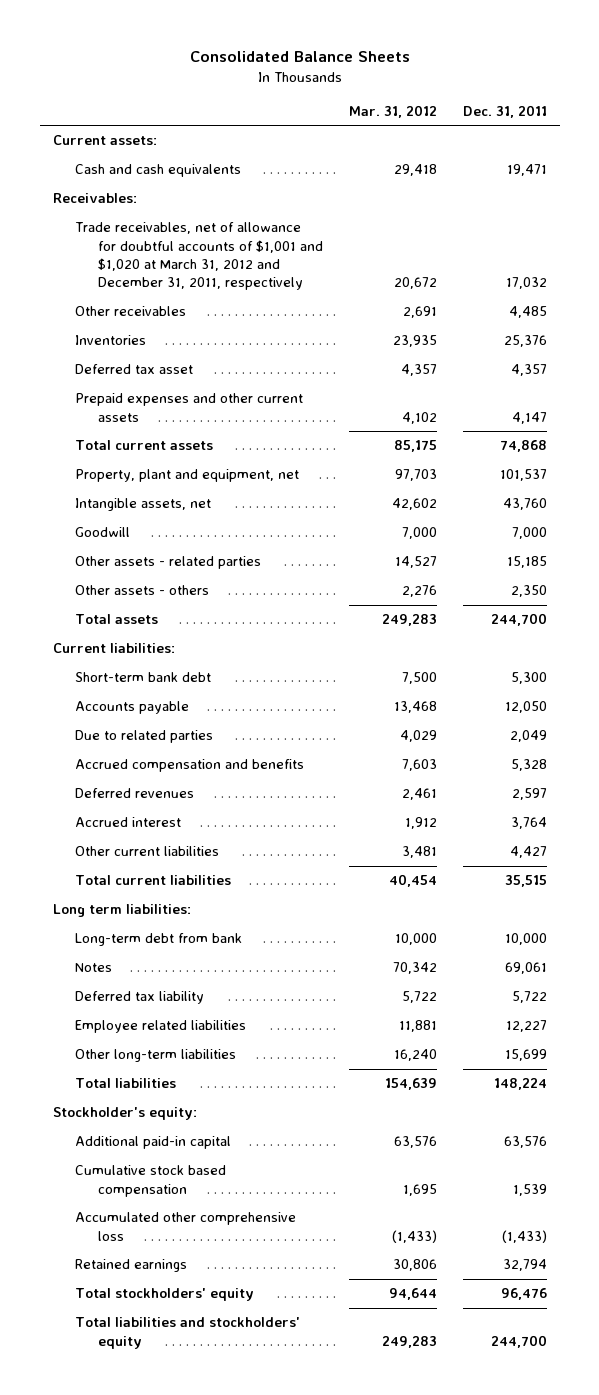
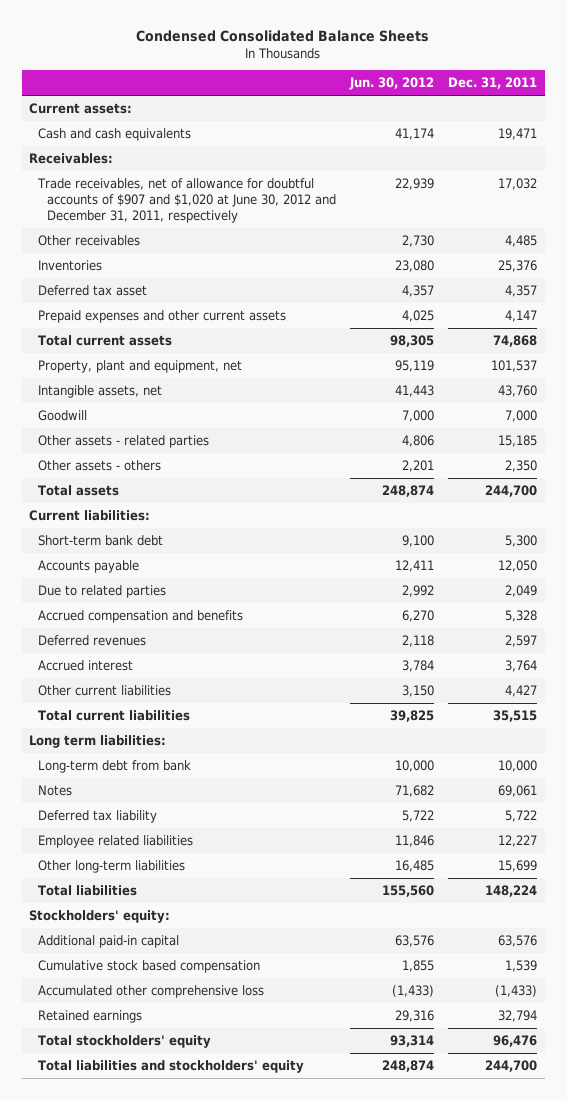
- Consolidated Balance Sheets
+ Condensed Consolidated Balance Sheets
- | Mar. 31, 2012 | Dec. 31, 2011
+ | Jun. 30, 2012 | Dec. 31, 2011
- Trade receivables, net of allowance for doubtful accounts of $1,001 and $1,020 at March 31, 2012 and December 31, 2011, respectively | 20,672 | 17,032
+ Trade receivables, net of allowance for doubtful accounts of $907 and $1,020 at June 30, 2012 and December 31, 2011, respectively | 22,939 | 17,032
- Stockholder's equity:
+ Stockholders' equity:

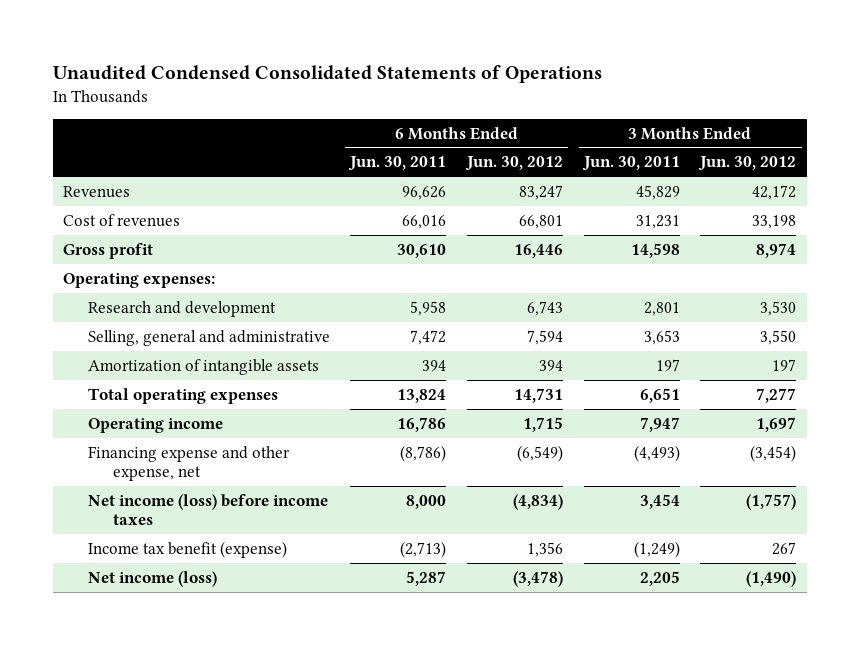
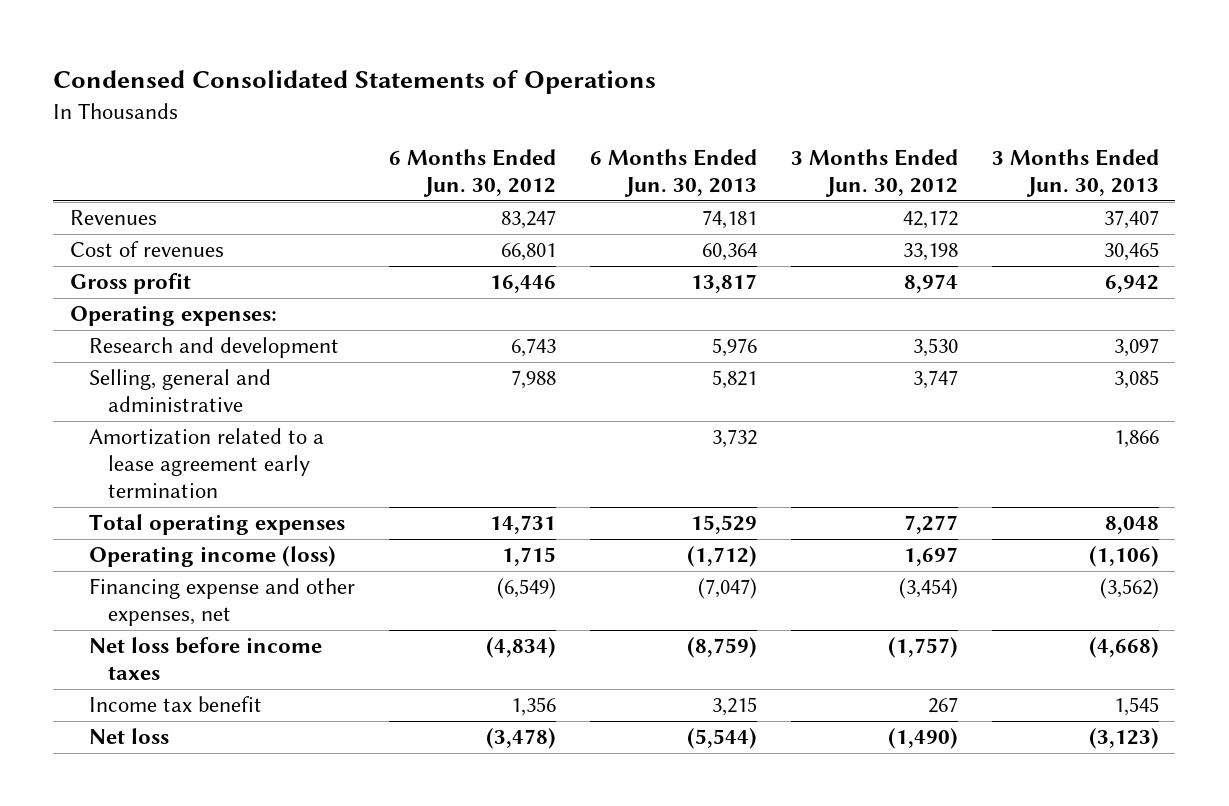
- Unaudited Condensed Consolidated Statements of Operations
+ Condensed Consolidated Statements of Operations
- | 6 Months Ended Jun. 30, 2011 | 6 Months Ended Jun. 30, 2012 | 3 Months Ended Jun. 30, 2011 | 3 Months Ended Jun. 30, 2012
+ | 6 Months Ended Jun. 30, 2012 | 6 Months Ended Jun. 30, 2013 | 3 Months Ended Jun. 30, 2012 | 3 Months Ended Jun. 30, 2013
- Selling, general and administrative | 7,472 | 7,594 | 3,653 | 3,550
- Amortization of intangible assets | 394 | 394 | 197 | 197
+ Selling, general and administrative | 7,988 | 5,821 | 3,747 | 3,085
+ Amortization related to a lease agreement early termination | | 3,732 | | 1,866
- Operating income | 16,786 | 1,715 | 7,947 | 1,697
- Financing expense and other expense, net | (8,786) | (6,549) | (4,493) | (3,454)
- Net income (loss) before income taxes | 8,000 | (4,834) | 3,454 | (1,757)
- Income tax benefit (expense) | (2,713) | 1,356 | (1,249) | 267
- Net income (loss) | 5,287 | (3,478) | 2,205 | (1,490)
+ Operating income (loss) | 1,715 | (1,712) | 1,697 | (1,106)
+ Financing expense and other expenses, net | (6,549) | (7,047) | (3,454) | (3,562)
+ Net loss before income taxes | (4,834) | (8,759) | (1,757) | (4,668)
+ Income tax benefit | 1,356 | 3,215 | 267 | 1,545
+ Net loss | (3,478) | (5,544) | (1,490) | (3,123)

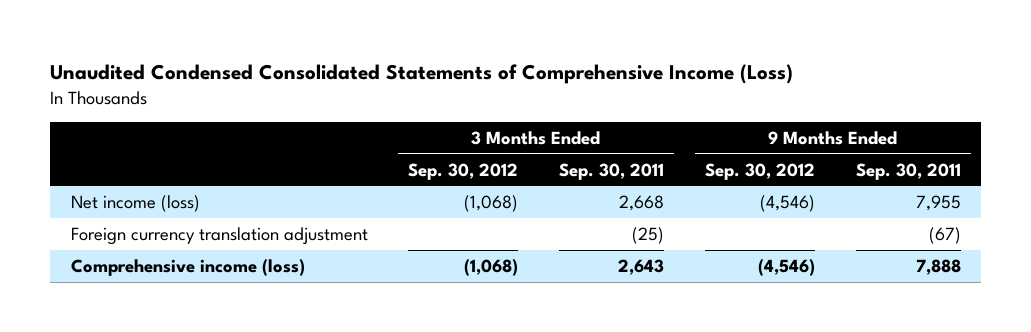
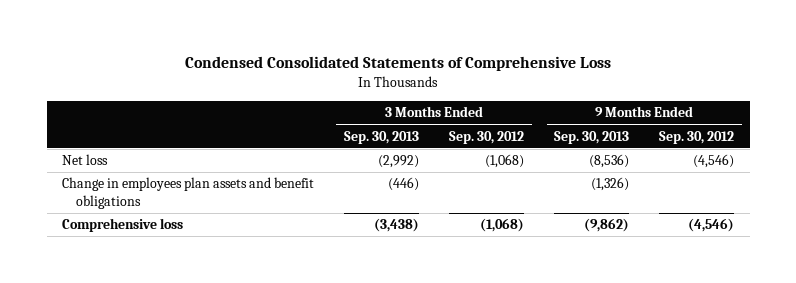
- Unaudited Condensed Consolidated Statements of Comprehensive Income (Loss)
+ Condensed Consolidated Statements of Comprehensive Loss
- | 3 Months Ended Sep. 30, 2012 | 3 Months Ended Sep. 30, 2011 | 9 Months Ended Sep. 30, 2012 | 9 Months Ended Sep. 30, 2011
+ | 3 Months Ended Sep. 30, 2013 | 3 Months Ended Sep. 30, 2012 | 9 Months Ended Sep. 30, 2013 | 9 Months Ended Sep. 30, 2012
- Net income (loss) | (1,068) | 2,668 | (4,546) | 7,955
- Foreign currency translation adjustment | | (25) | | (67)
- Comprehensive income (loss) | (1,068) | 2,643 | (4,546) | 7,888
+ Net loss | (2,992) | (1,068) | (8,536) | (4,546)
+ Change in employees plan assets and benefit obligations | (446) | | (1,326) |
+ Comprehensive loss | (3,438) | (1,068) | (9,862) | (4,546)

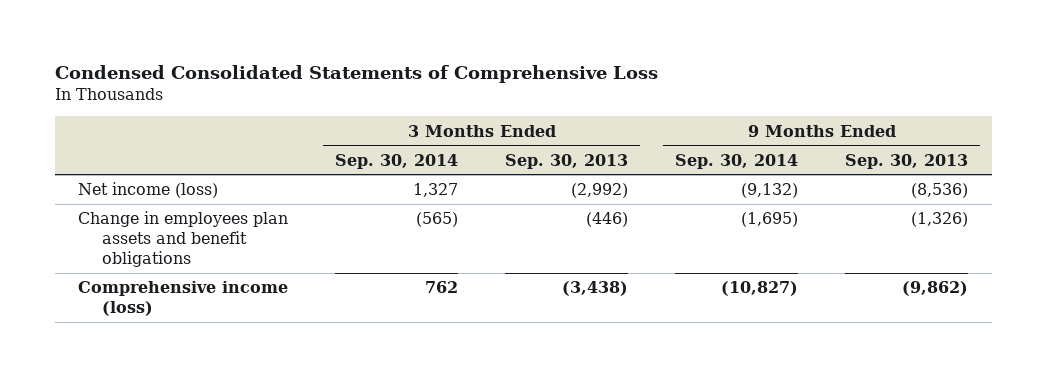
- | 3 Months Ended Sep. 30, 2013 | 3 Months Ended Sep. 30, 2012 | 9 Months Ended Sep. 30, 2013 | 9 Months Ended Sep. 30, 2012
+ | 3 Months Ended Sep. 30, 2014 | 3 Months Ended Sep. 30, 2013 | 9 Months Ended Sep. 30, 2014 | 9 Months Ended Sep. 30, 2013
- Net loss | (2,992) | (1,068) | (8,536) | (4,546)
+ Net income (loss) | 1,327 | (2,992) | (9,132) | (8,536)
- Comprehensive loss | (3,438) | (1,068) | (9,862) | (4,546)
+ Comprehensive income (loss) | 762 | (3,438) | (10,827) | (9,862)

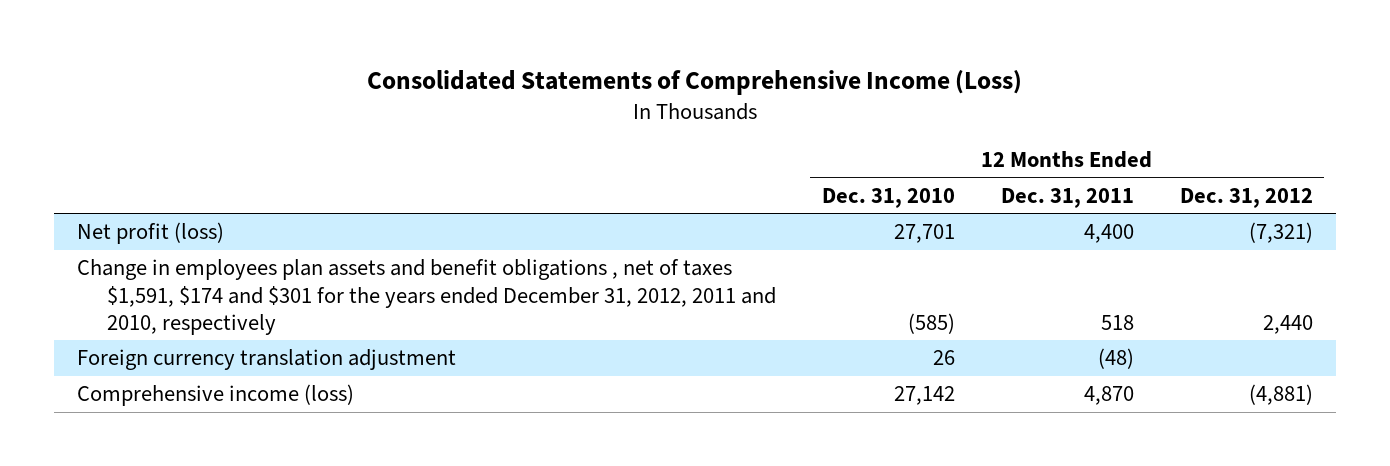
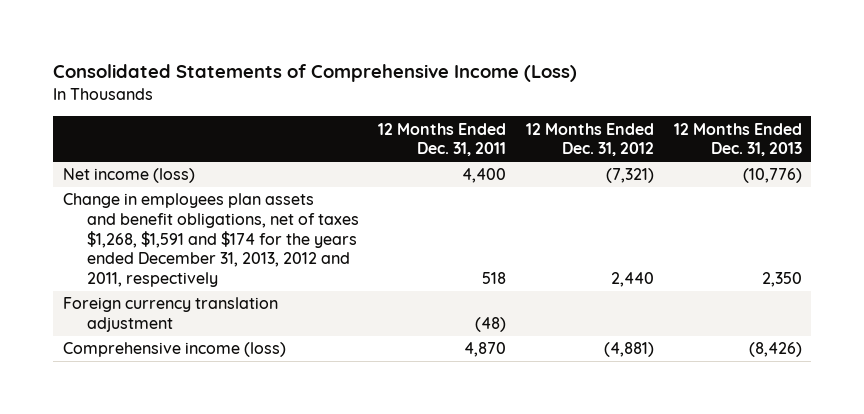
- | 12 Months Ended Dec. 31, 2010 | 12 Months Ended Dec. 31, 2011 | 12 Months Ended Dec. 31, 2012
+ | 12 Months Ended Dec. 31, 2011 | 12 Months Ended Dec. 31, 2012 | 12 Months Ended Dec. 31, 2013
- Net profit (loss) | 27,701 | 4,400 | (7,321)
- Change in employees plan assets and benefit obligations , net of taxes $1,591, $174 and $301 for the years ended December 31, 2012, 2011 and 2010, respectively | (585) | 518 | 2,440
+ Net income (loss) | 4,400 | (7,321) | (10,776)
+ Change in employees plan assets and benefit obligations, net of taxes $1,268, $1,591 and $174 for the years ended December 31, 2013, 2012 and 2011, respectively | 518 | 2,440 | 2,350

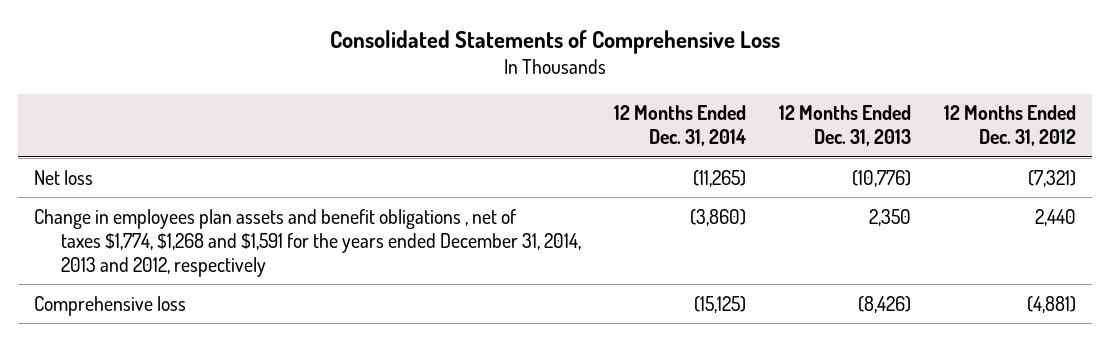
- Consolidated Statements of Comprehensive Income (Loss)
+ Consolidated Statements of Comprehensive Loss
- | 12 Months Ended Dec. 31, 2011 | 12 Months Ended Dec. 31, 2012 | 12 Months Ended Dec. 31, 2013
+ | 12 Months Ended Dec. 31, 2014 | 12 Months Ended Dec. 31, 2013 | 12 Months Ended Dec. 31, 2012
- Net income (loss) | 4,400 | (7,321) | (10,776)
- Change in employees plan assets and benefit obligations, net of taxes $1,268, $1,591 and $174 for the years ended December 31, 2013, 2012 and 2011, respectively | 518 | 2,440 | 2,350
- Foreign currency translation adjustment | (48) | |
- Comprehensive income (loss) | 4,870 | (4,881) | (8,426)
+ Net loss | (11,265) | (10,776) | (7,321)
+ Change in employees plan assets and benefit obligations , net of taxes $1,774, $1,268 and $1,591 for the years ended December 31, 2014, 2013 and 2012, respectively | (3,860) | 2,350 | 2,440
+ Comprehensive loss | (15,125) | (8,426) | (4,881)

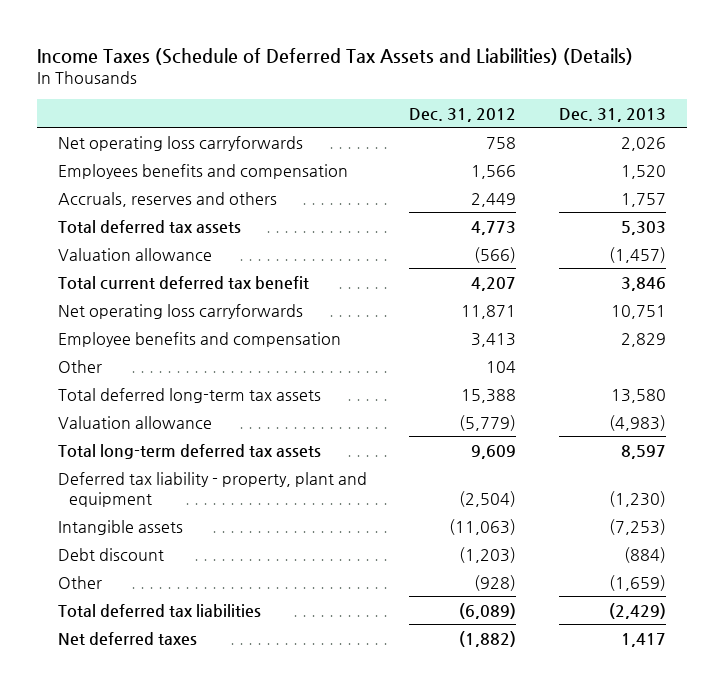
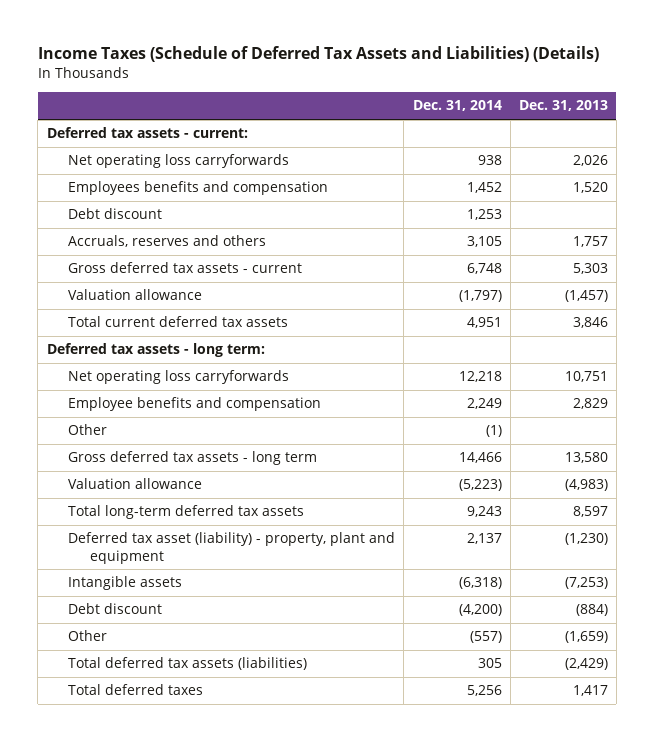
- | Dec. 31, 2012 | Dec. 31, 2013
+ | Dec. 31, 2014 | Dec. 31, 2013
+ Deferred tax assets - current:
+ Debt discount | 1,253 |
- Total deferred tax assets | 4,773 | 5,303
+ Gross deferred tax assets - current | 6,748 | 5,303
- Total current deferred tax benefit | 4,207 | 3,846
+ Total current deferred tax assets | 4,951 | 3,846
+ Deferred tax assets - long term:
- Total deferred long-term tax assets | 15,388 | 13,580
+ Gross deferred tax assets - long term | 14,466 | 13,580
- Deferred tax liability - property, plant and equipment | (2,504) | (1,230)
+ Deferred tax asset (liability) - property, plant and equipment | 2,137 | (1,230)
- Total deferred tax liabilities | (6,089) | (2,429)
- Net deferred taxes | (1,882) | 1,417
+ Total deferred tax assets (liabilities) | 305 | (2,429)
+ Total deferred taxes | 5,256 | 1,417

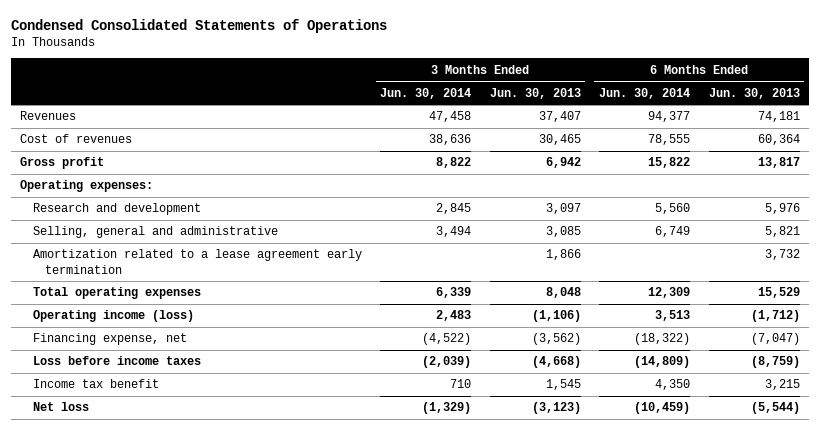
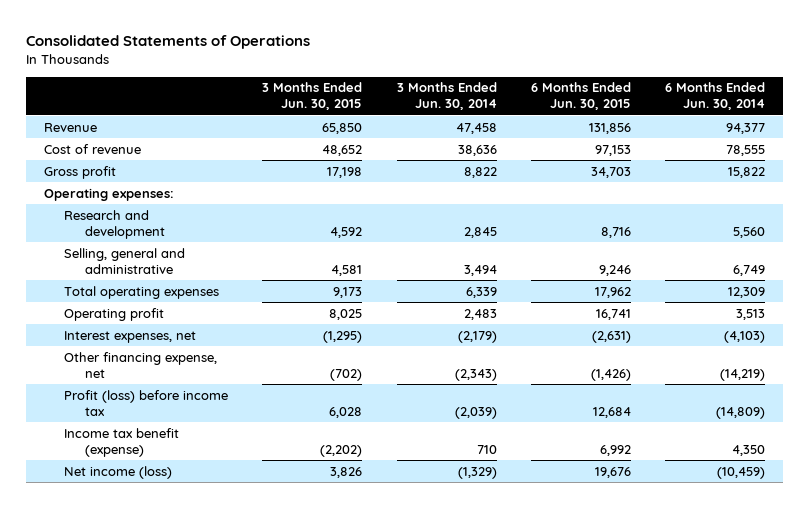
- Condensed Consolidated Statements of Operations
+ Consolidated Statements of Operations
- | 3 Months Ended Jun. 30, 2014 | 3 Months Ended Jun. 30, 2013 | 6 Months Ended Jun. 30, 2014 | 6 Months Ended Jun. 30, 2013
+ | 3 Months Ended Jun. 30, 2015 | 3 Months Ended Jun. 30, 2014 | 6 Months Ended Jun. 30, 2015 | 6 Months Ended Jun. 30, 2014
- Revenues | 47,458 | 37,407 | 94,377 | 74,181
- Cost of revenues | 38,636 | 30,465 | 78,555 | 60,364
+ Revenue | 65,850 | 47,458 | 131,856 | 94,377
+ Cost of revenue | 48,652 | 38,636 | 97,153 | 78,555
- Amortization related to a lease agreement early termination | | 1,866 | | 3,732
- Operating income (loss) | 2,483 | (1,106) | 3,513 | (1,712)
- Financing expense, net | (4,522) | (3,562) | (18,322) | (7,047)
- Loss before income taxes | (2,039) | (4,668) | (14,809) | (8,759)
- Income tax benefit | 710 | 1,545 | 4,350 | 3,215
- Net loss | (1,329) | (3,123) | (10,459) | (5,544)
+ Operating profit | 8,025 | 2,483 | 16,741 | 3,513
+ Interest expenses, net | (1,295) | (2,179) | (2,631) | (4,103)
+ Other financing expense, net | (702) | (2,343) | (1,426) | (14,219)
+ Profit (loss) before income tax | 6,028 | (2,039) | 12,684 | (14,809)
+ Income tax benefit (expense) | (2,202) | 710 | 6,992 | 4,350
+ Net income (loss) | 3,826 | (1,329) | 19,676 | (10,459)

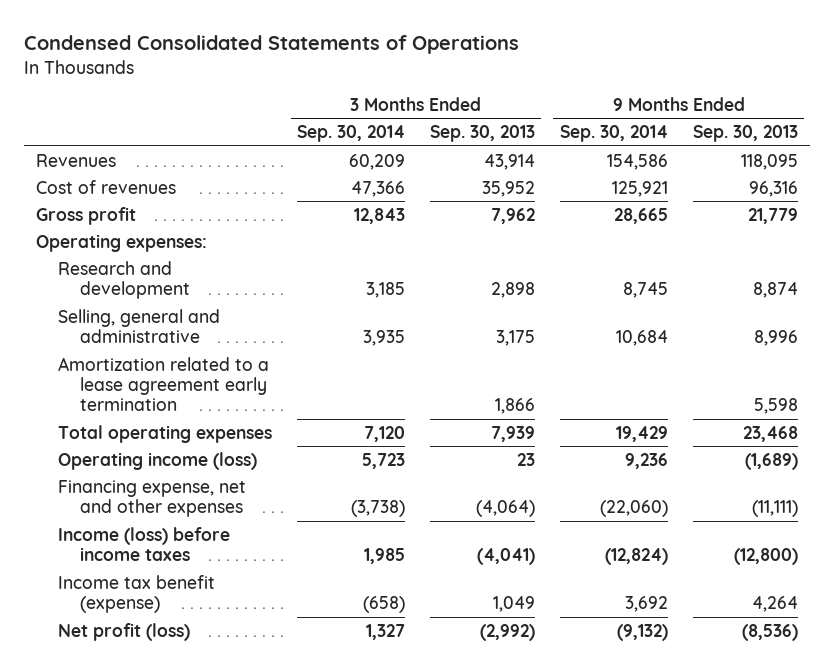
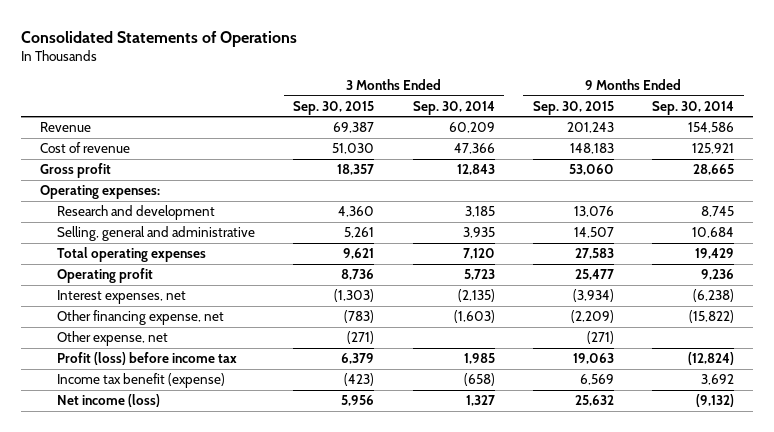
- Condensed Consolidated Statements of Operations
+ Consolidated Statements of Operations
- | 3 Months Ended Sep. 30, 2014 | 3 Months Ended Sep. 30, 2013 | 9 Months Ended Sep. 30, 2014 | 9 Months Ended Sep. 30, 2013
+ | 3 Months Ended Sep. 30, 2015 | 3 Months Ended Sep. 30, 2014 | 9 Months Ended Sep. 30, 2015 | 9 Months Ended Sep. 30, 2014
- Revenues | 60,209 | 43,914 | 154,586 | 118,095
- Cost of revenues | 47,366 | 35,952 | 125,921 | 96,316
+ Revenue | 69,387 | 60,209 | 201,243 | 154,586
+ Cost of revenue | 51,030 | 47,366 | 148,183 | 125,921
- Amortization related to a lease agreement early termination | | 1,866 | | 5,598
- Operating income (loss) | 5,723 | 23 | 9,236 | (1,689)
- Financing expense, net and other expenses | (3,738) | (4,064) | (22,060) | (11,111)
- Income (loss) before income taxes | 1,985 | (4,041) | (12,824) | (12,800)
+ Operating profit | 8,736 | 5,723 | 25,477 | 9,236
+ Interest expenses, net | (1,303) | (2,135) | (3,934) | (6,238)
+ Other financing expense, net | (783) | (1,603) | (2,209) | (15,822)
+ Other expense, net | (271) | | (271) |
+ Profit (loss) before income tax | 6,379 | 1,985 | 19,063 | (12,824)
- Net profit (loss) | 1,327 | (2,992) | (9,132) | (8,536)
+ Net income (loss) | 5,956 | 1,327 | 25,632 | (9,132)

